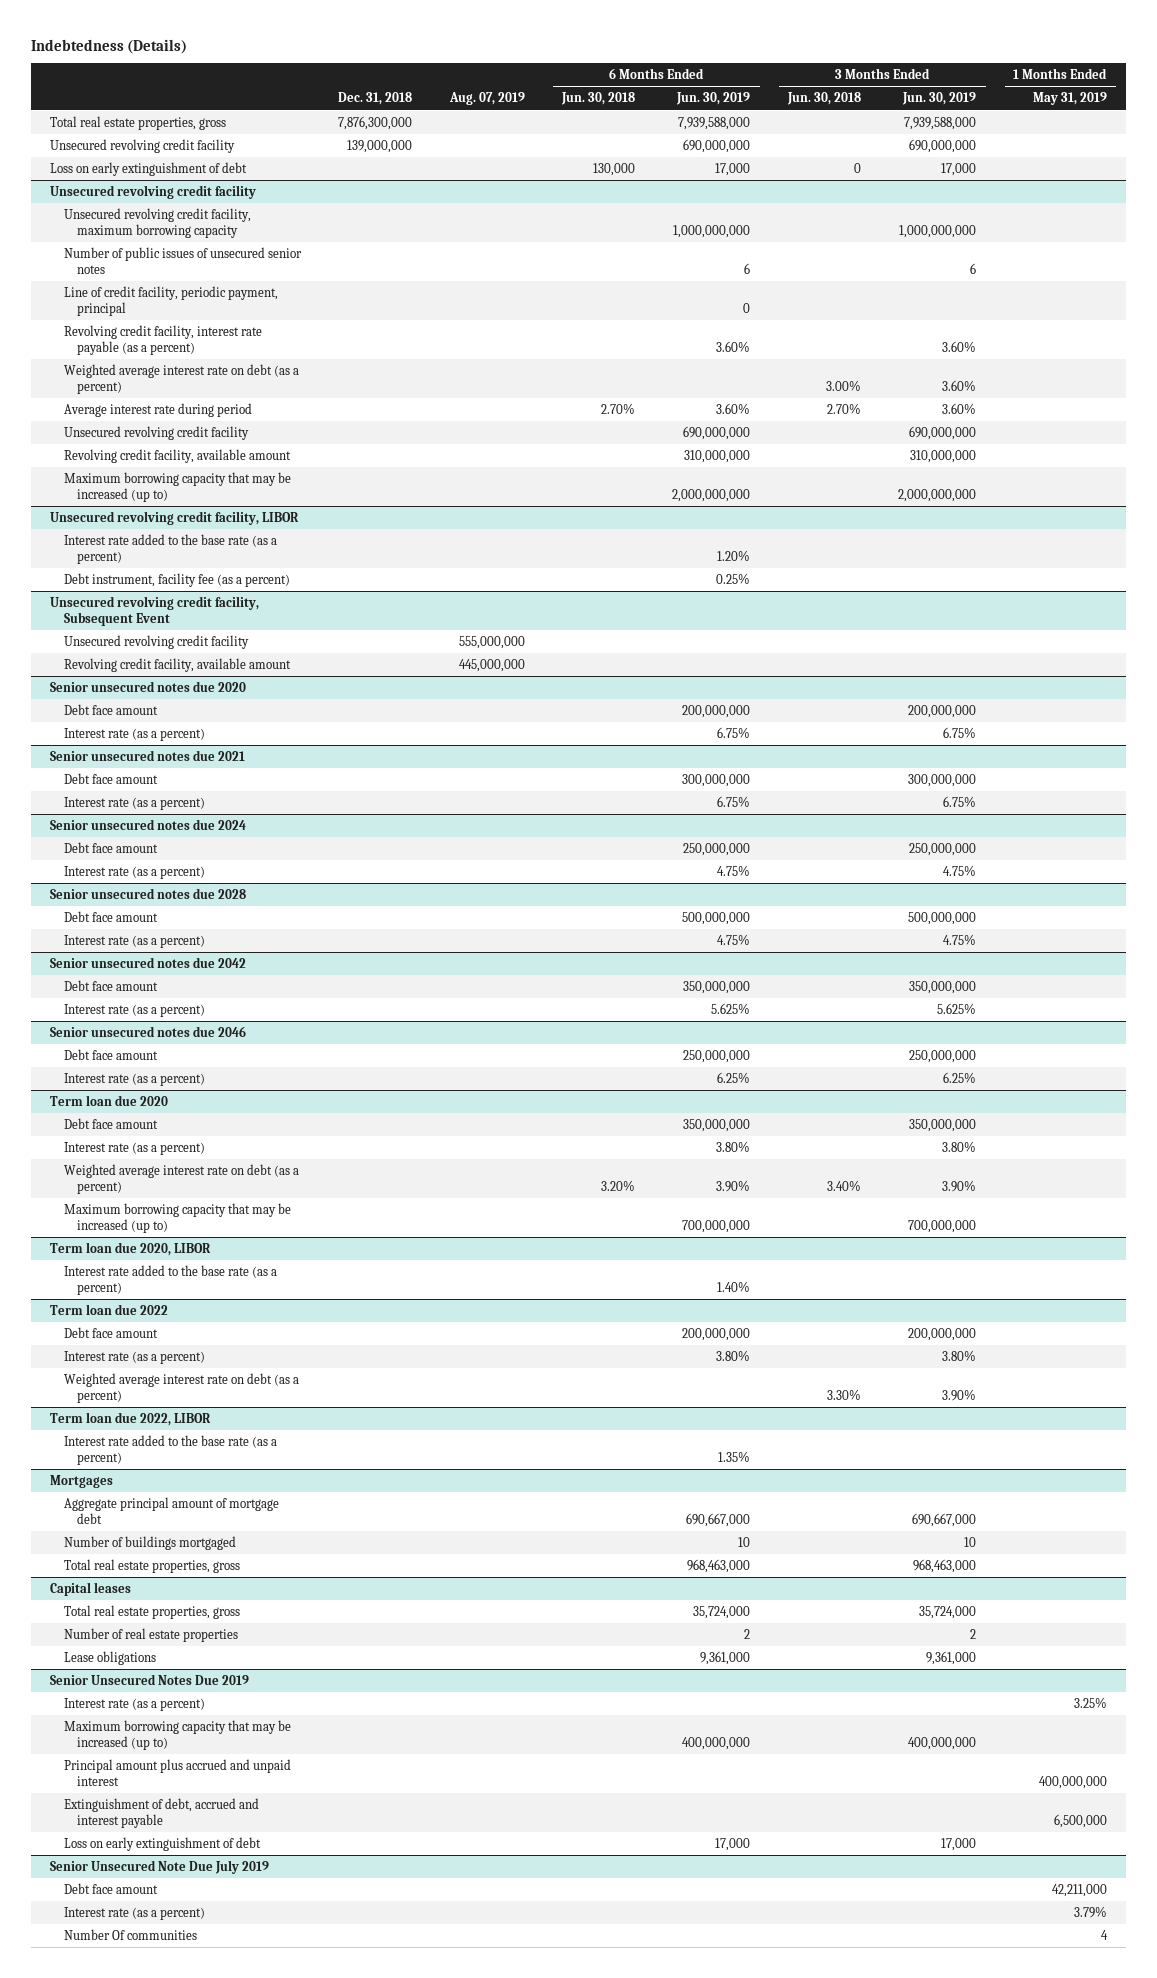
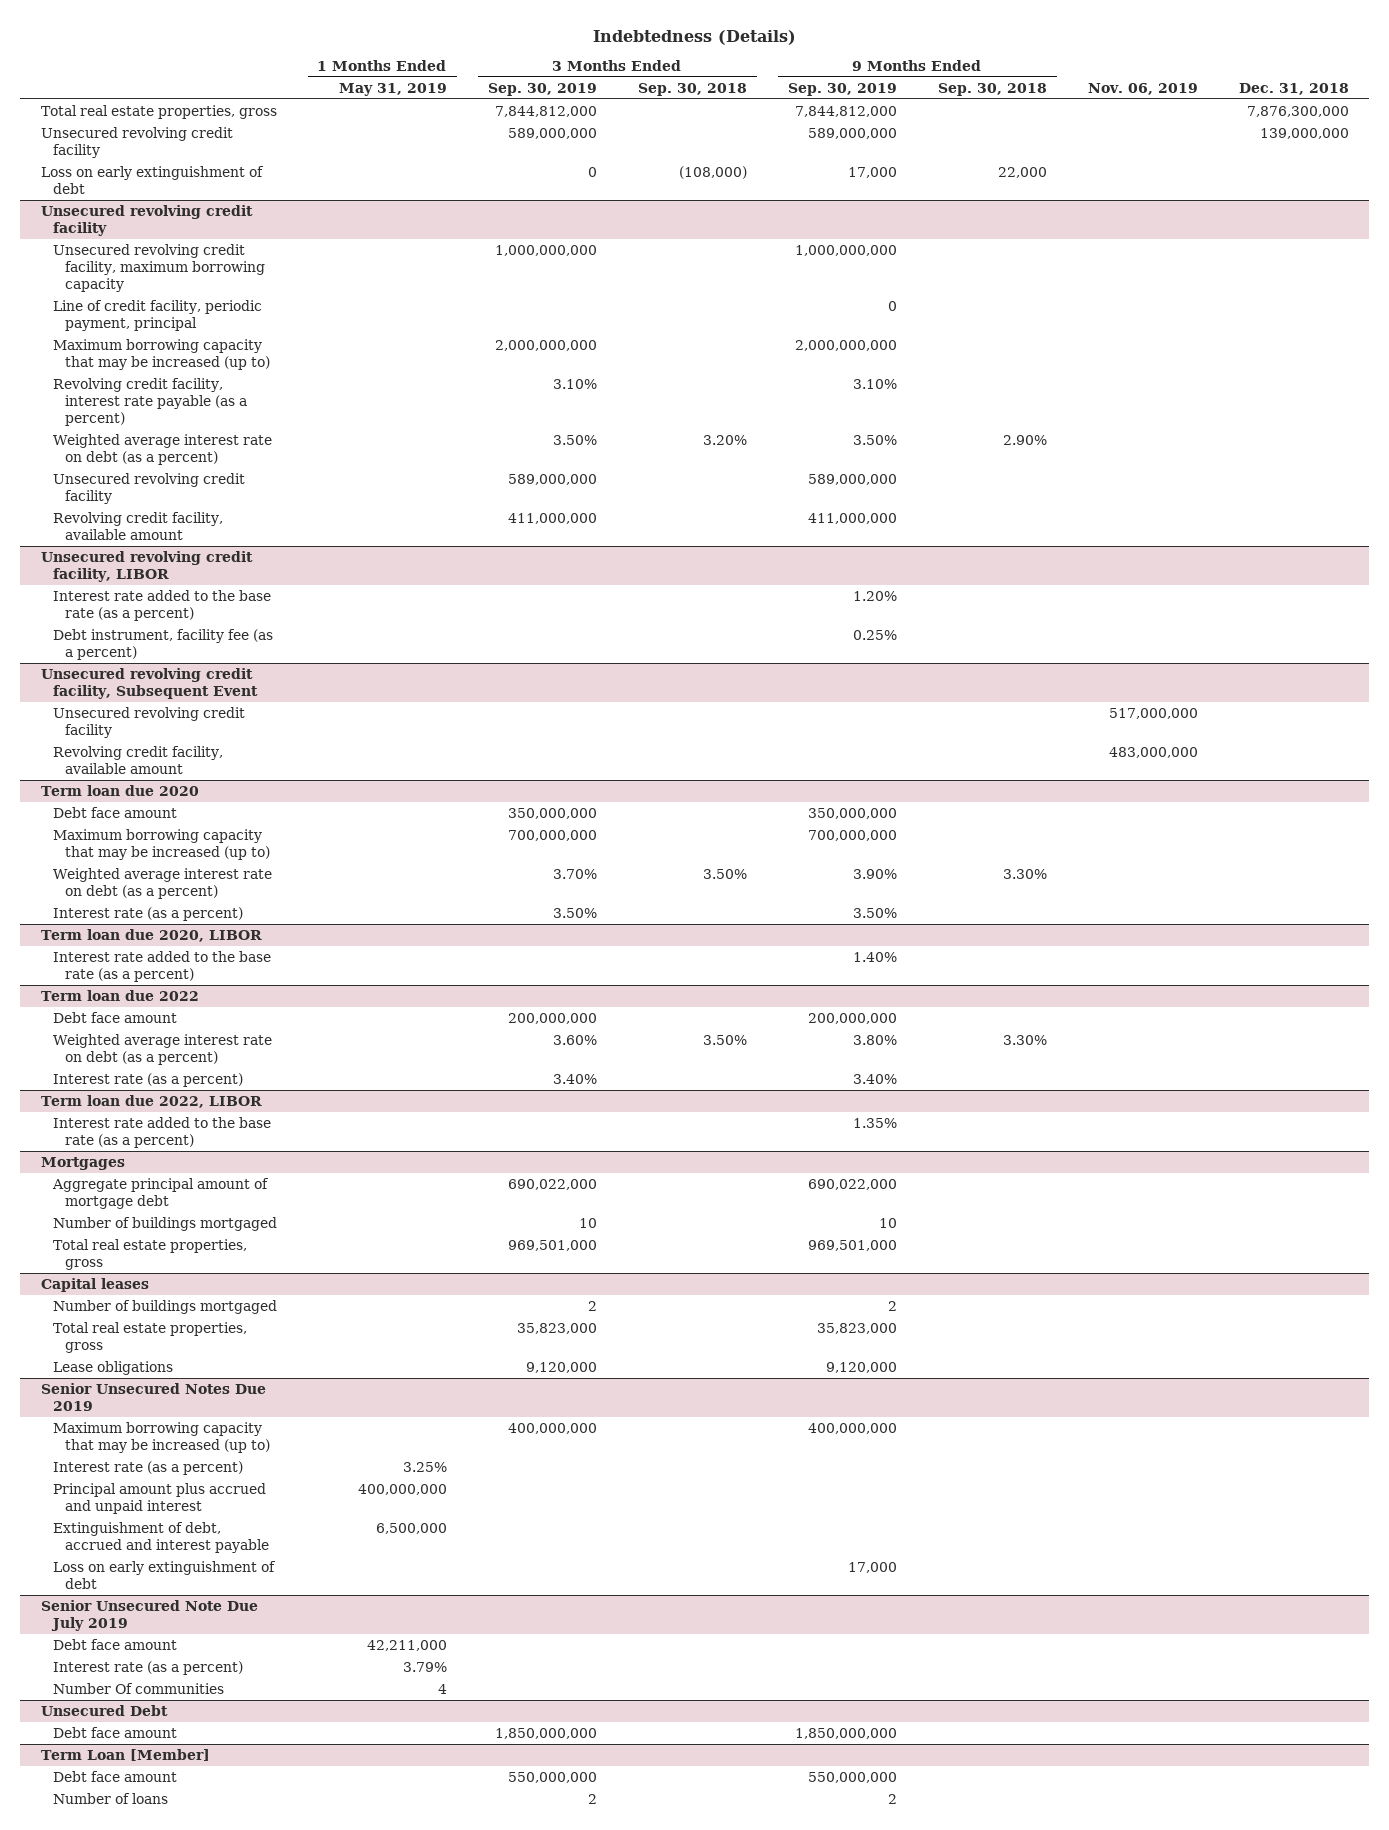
- | Dec. 31, 2018 | Aug. 07, 2019 | 6 Months Ended Jun. 30, 2018 | 6 Months Ended Jun. 30, 2019 | 3 Months Ended Jun. 30, 2018 | 3 Months Ended Jun. 30, 2019 | 1 Months Ended May 31, 2019
+ | 1 Months Ended May 31, 2019 | 3 Months Ended Sep. 30, 2019 | 3 Months Ended Sep. 30, 2018 | 9 Months Ended Sep. 30, 2019 | 9 Months Ended Sep. 30, 2018 | Nov. 06, 2019 | Dec. 31, 2018
@ Unsecured revolving credit facility
- Number of public issues of unsecured senior notes | | | | 6 | | 6 |
moved up: Maximum borrowing capacity that may be increased (up to) | | 2,000,000,000 | | 2,000,000,000 | | |
- Average interest rate during period | | | 2.70% | 3.60% | 2.70% | 3.60% |
- Senior unsecured notes due 2020
- Debt face amount | | | | 200,000,000 | | 200,000,000 |
- Interest rate (as a percent) | | | | 6.75% | | 6.75% |
- Senior unsecured notes due 2021
- Debt face amount | | | | 300,000,000 | | 300,000,000 |
- Interest rate (as a percent) | | | | 6.75% | | 6.75% |
- Senior unsecured notes due 2024
- Debt face amount | | | | 250,000,000 | | 250,000,000 |
- Interest rate (as a percent) | | | | 4.75% | | 4.75% |
- Senior unsecured notes due 2028
- Debt face amount | | | | 500,000,000 | | 500,000,000 |
- Interest rate (as a percent) | | | | 4.75% | | 4.75% |
- Senior unsecured notes due 2042
- Debt face amount | | | | 350,000,000 | | 350,000,000 |
- Interest rate (as a percent) | | | | 5.625% | | 5.625% |
- Senior unsecured notes due 2046
- Debt face amount | | | | 250,000,000 | | 250,000,000 |
- Interest rate (as a percent) | | | | 6.25% | | 6.25% |
@ Term loan due 2020
moved down: Weighted average interest rate on debt (as a percent) | | 3.70% | 3.50% | 3.90% | 3.30% | |
moved down: Interest rate (as a percent) | | 3.50% | | 3.50% | | |
@ Term loan due 2022
moved down: Interest rate (as a percent) | | 3.40% | | 3.40% | | |
@ Capital leases
+ Number of buildings mortgaged | | 2 | | 2 | | |
- Number of real estate properties | | | | 2 | | 2 |
@ Senior Unsecured Notes Due 2019
moved down: Interest rate (as a percent) | 3.25% | | | | | |
+ Unsecured Debt
+ Debt face amount | | 1,850,000,000 | | 1,850,000,000 | | |
+ Term Loan [Member]
+ Debt face amount | | 550,000,000 | | 550,000,000 | | |
+ Number of loans | | 2 | | 2 | | |

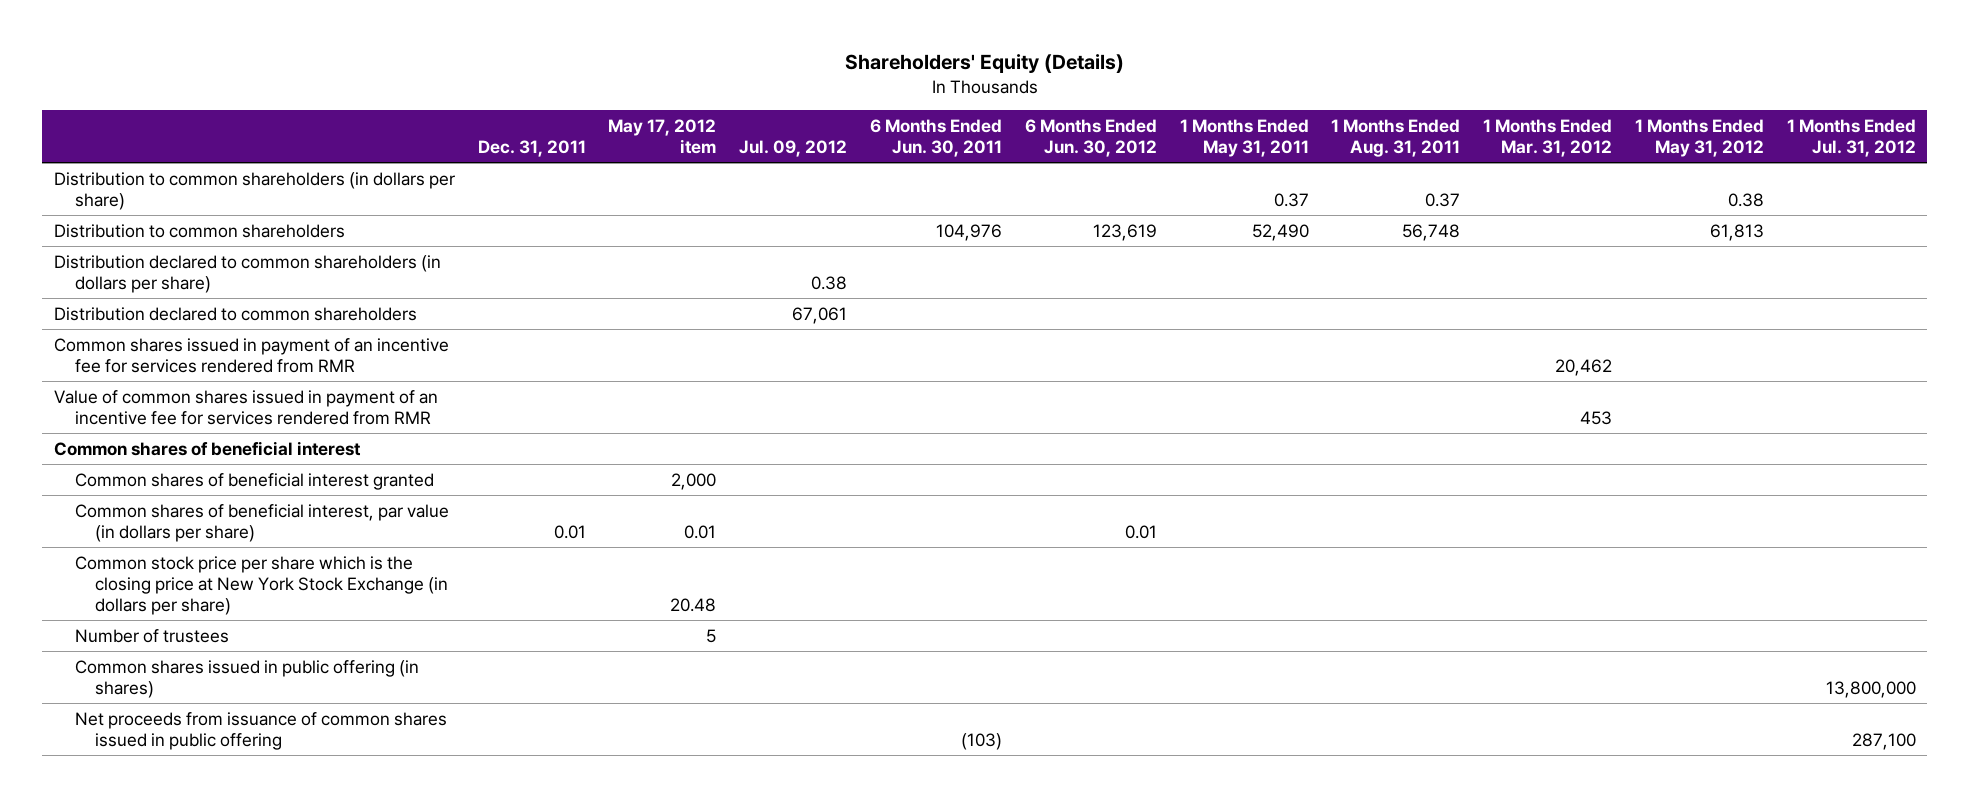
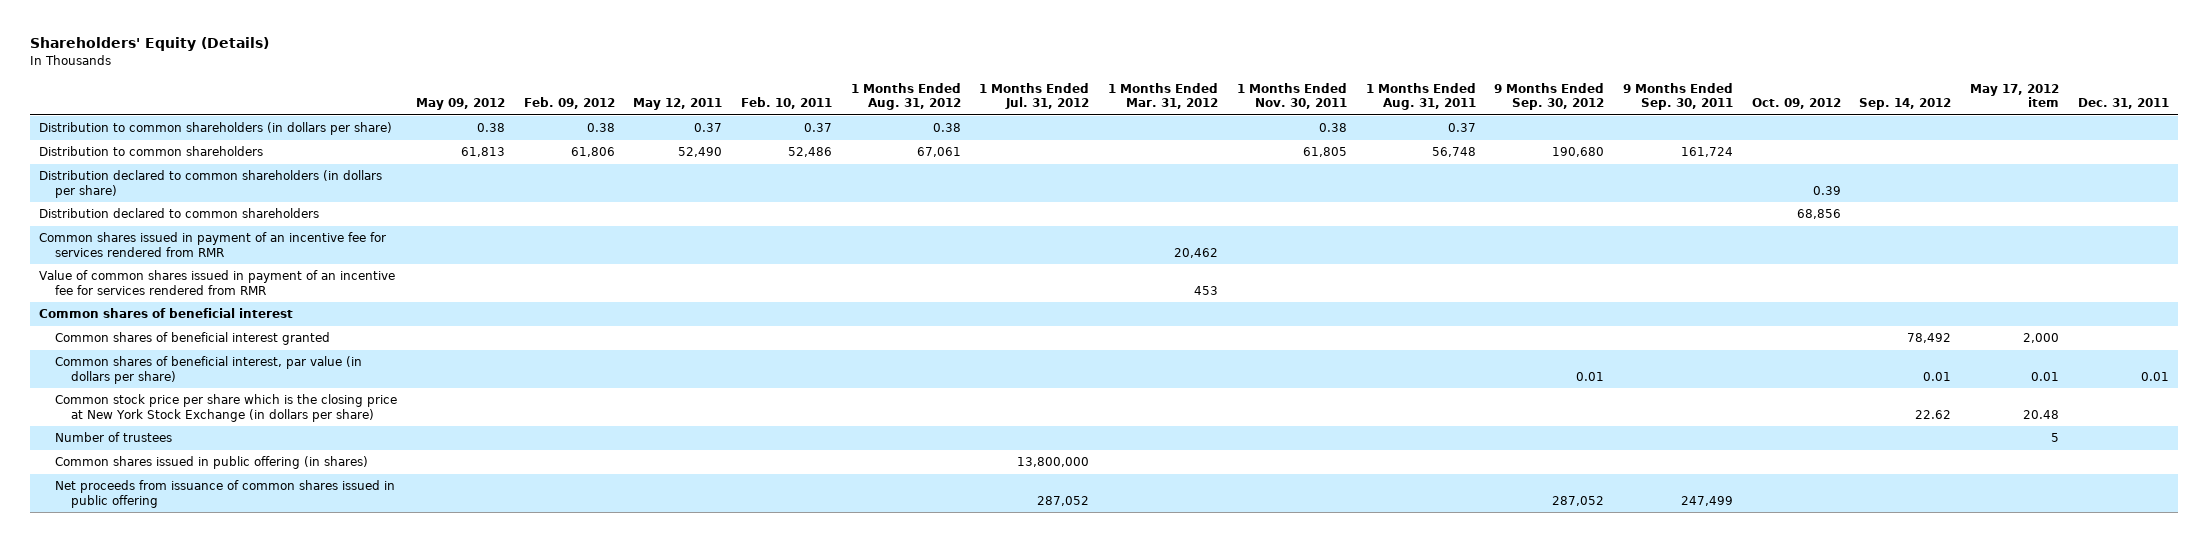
- | Dec. 31, 2011 | May 17, 2012 item | Jul. 09, 2012 | 6 Months Ended Jun. 30, 2011 | 6 Months Ended Jun. 30, 2012 | 1 Months Ended May 31, 2011 | 1 Months Ended Aug. 31, 2011 | 1 Months Ended Mar. 31, 2012 | 1 Months Ended May 31, 2012 | 1 Months Ended Jul. 31, 2012
+ | May 09, 2012 | Feb. 09, 2012 | May 12, 2011 | Feb. 10, 2011 | 1 Months Ended Aug. 31, 2012 | 1 Months Ended Jul. 31, 2012 | 1 Months Ended Mar. 31, 2012 | 1 Months Ended Nov. 30, 2011 | 1 Months Ended Aug. 31, 2011 | 9 Months Ended Sep. 30, 2012 | 9 Months Ended Sep. 30, 2011 | Oct. 09, 2012 | Sep. 14, 2012 | May 17, 2012 item | Dec. 31, 2011
- Net proceeds from issuance of common shares issued in public offering | | | | (103) | | | | | | 287,100
+ Net proceeds from issuance of common shares issued in public offering | | | | | | 287,052 | | | | 287,052 | 247,499 | | | |

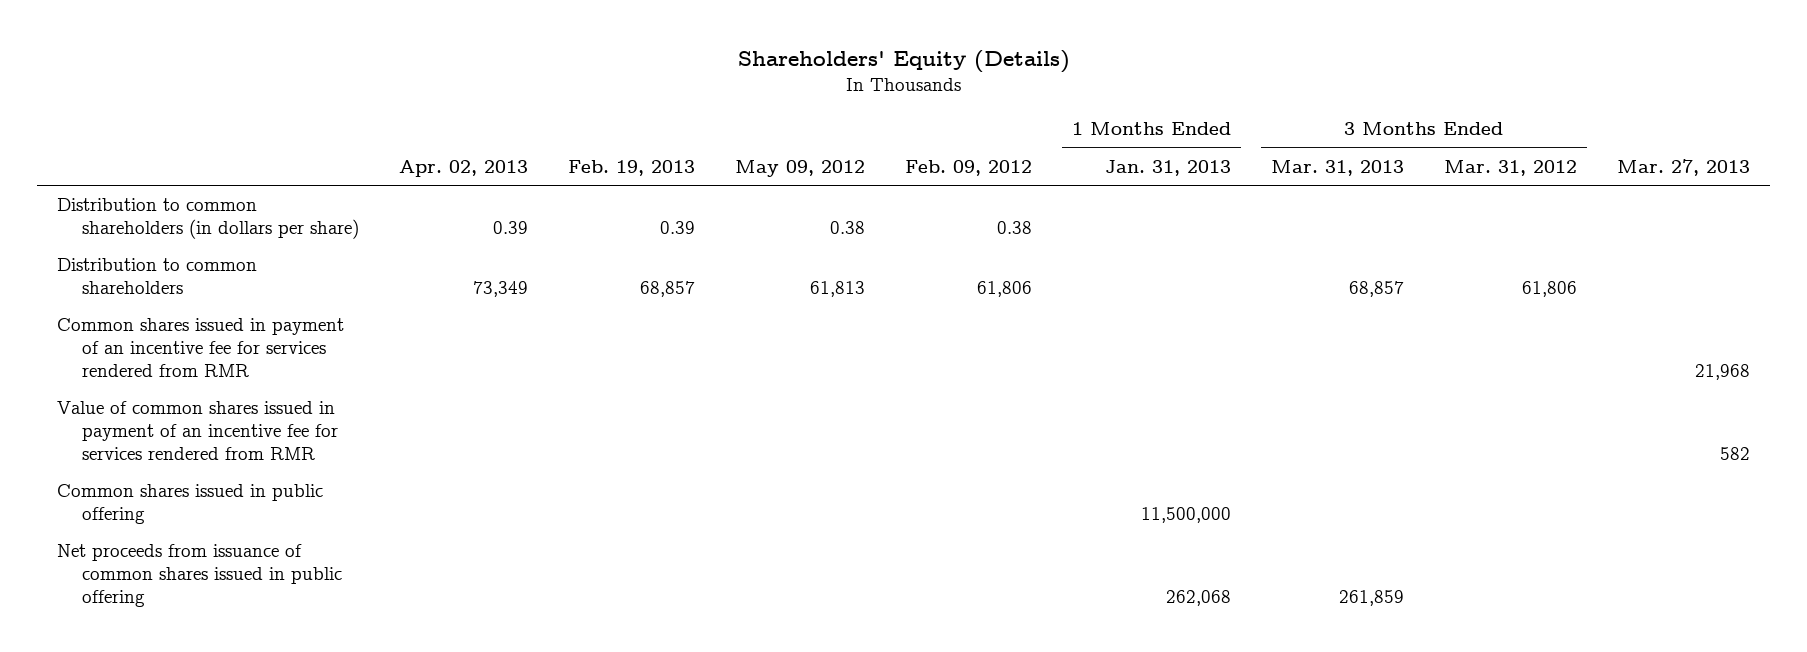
- | May 09, 2012 | Feb. 09, 2012 | May 12, 2011 | Feb. 10, 2011 | 1 Months Ended Aug. 31, 2012 | 1 Months Ended Jul. 31, 2012 | 1 Months Ended Mar. 31, 2012 | 1 Months Ended Nov. 30, 2011 | 1 Months Ended Aug. 31, 2011 | 9 Months Ended Sep. 30, 2012 | 9 Months Ended Sep. 30, 2011 | Oct. 09, 2012 | Sep. 14, 2012 | May 17, 2012 item | Dec. 31, 2011
+ | Apr. 02, 2013 | Feb. 19, 2013 | May 09, 2012 | Feb. 09, 2012 | 1 Months Ended Jan. 31, 2013 | 3 Months Ended Mar. 31, 2013 | 3 Months Ended Mar. 31, 2012 | Mar. 27, 2013
- Distribution declared to common shareholders (in dollars per share) | | | | | | | | | | | | 0.39 | | |
- Distribution declared to common shareholders | | | | | | | | | | | | 68,856 | | |
- Common shares of beneficial interest
- Common shares of beneficial interest granted | | | | | | | | | | | | | 78,492 | 2,000 |
- Common shares of beneficial interest, par value (in dollars per share) | | | | | | | | | | 0.01 | | | 0.01 | 0.01 | 0.01
- Common stock price per share which is the closing price at New York Stock Exchange (in dollars per share) | | | | | | | | | | | | | 22.62 | 20.48 |
- Number of trustees | | | | | | | | | | | | | | 5 |
- Common shares issued in public offering (in shares) | | | | | | 13,800,000 | | | | | | | | |
+ Common shares issued in public offering | | | | | 11,500,000 | | |

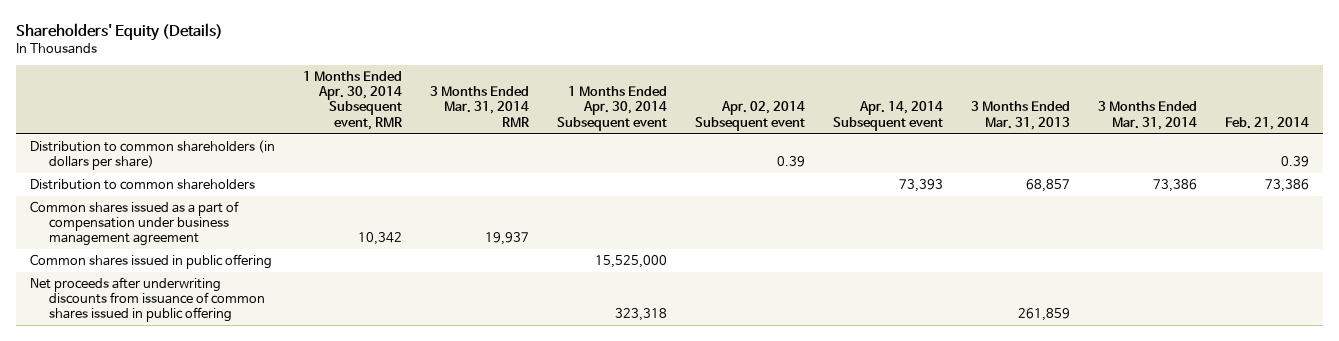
- | Apr. 02, 2013 | Feb. 19, 2013 | May 09, 2012 | Feb. 09, 2012 | 1 Months Ended Jan. 31, 2013 | 3 Months Ended Mar. 31, 2013 | 3 Months Ended Mar. 31, 2012 | Mar. 27, 2013
+ | 1 Months Ended Apr. 30, 2014 Subsequent event, RMR | 3 Months Ended Mar. 31, 2014 RMR | 1 Months Ended Apr. 30, 2014 Subsequent event | Apr. 02, 2014 Subsequent event | Apr. 14, 2014 Subsequent event | 3 Months Ended Mar. 31, 2013 | 3 Months Ended Mar. 31, 2014 | Feb. 21, 2014
- Common shares issued in payment of an incentive fee for services rendered from RMR | | | | | | | | 21,968
- Value of common shares issued in payment of an incentive fee for services rendered from RMR | | | | | | | | 582
+ Common shares issued as a part of compensation under business management agreement | 10,342 | 19,937 | | | | | |
- Net proceeds from issuance of common shares issued in public offering | | | | | 262,068 | 261,859 | |
+ Net proceeds after underwriting discounts from issuance of common shares issued in public offering | | | 323,318 | | | 261,859 | |

